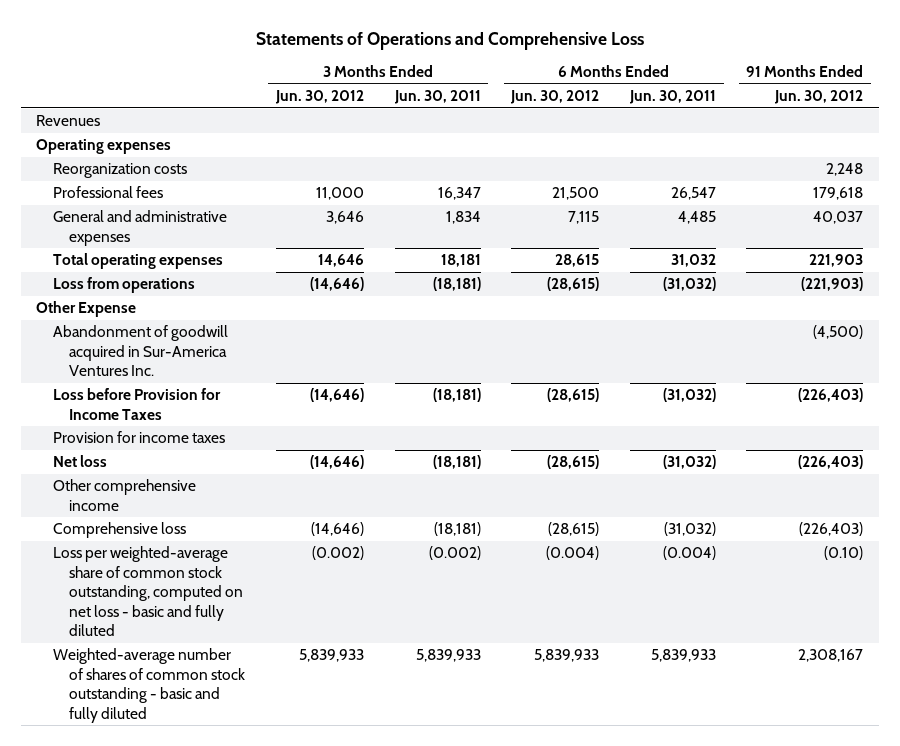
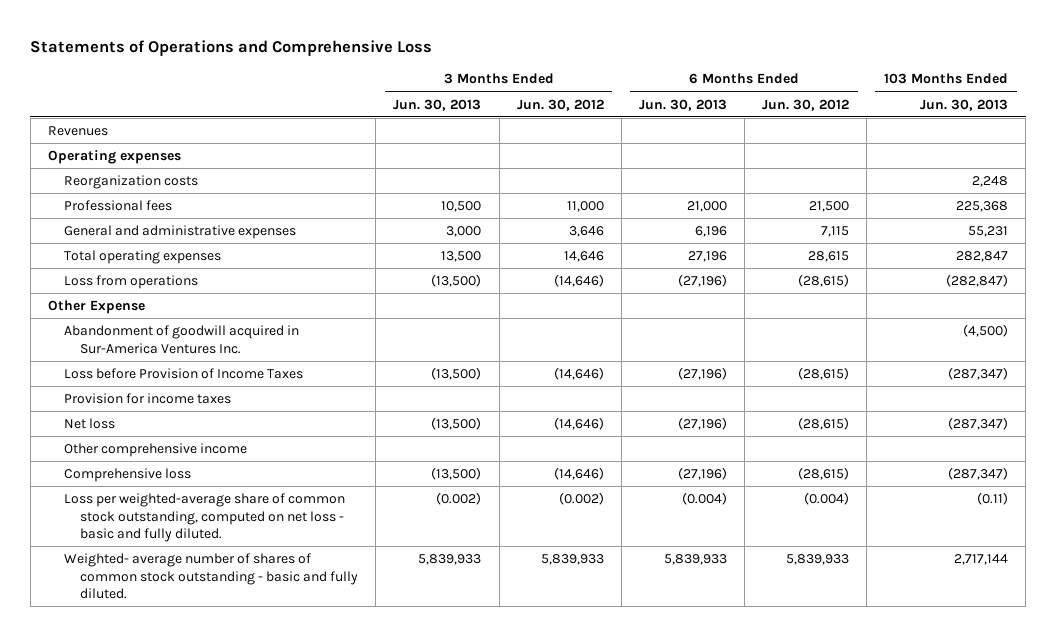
- | 3 Months Ended Jun. 30, 2012 | 3 Months Ended Jun. 30, 2011 | 6 Months Ended Jun. 30, 2012 | 6 Months Ended Jun. 30, 2011 | 91 Months Ended Jun. 30, 2012
+ | 3 Months Ended Jun. 30, 2013 | 3 Months Ended Jun. 30, 2012 | 6 Months Ended Jun. 30, 2013 | 6 Months Ended Jun. 30, 2012 | 103 Months Ended Jun. 30, 2013
- Loss before Provision for Income Taxes | (14,646) | (18,181) | (28,615) | (31,032) | (226,403)
+ Loss before Provision of Income Taxes | (13,500) | (14,646) | (27,196) | (28,615) | (287,347)
- Loss per weighted-average share of common stock outstanding, computed on net loss - basic and fully diluted | (0.002) | (0.002) | (0.004) | (0.004) | (0.10)
- Weighted-average number of shares of common stock outstanding - basic and fully diluted | 5,839,933 | 5,839,933 | 5,839,933 | 5,839,933 | 2,308,167
+ Loss per weighted-average share of common stock outstanding, computed on net loss - basic and fully diluted. | (0.002) | (0.002) | (0.004) | (0.004) | (0.11)
+ Weighted- average number of shares of common stock outstanding - basic and fully diluted. | 5,839,933 | 5,839,933 | 5,839,933 | 5,839,933 | 2,717,144

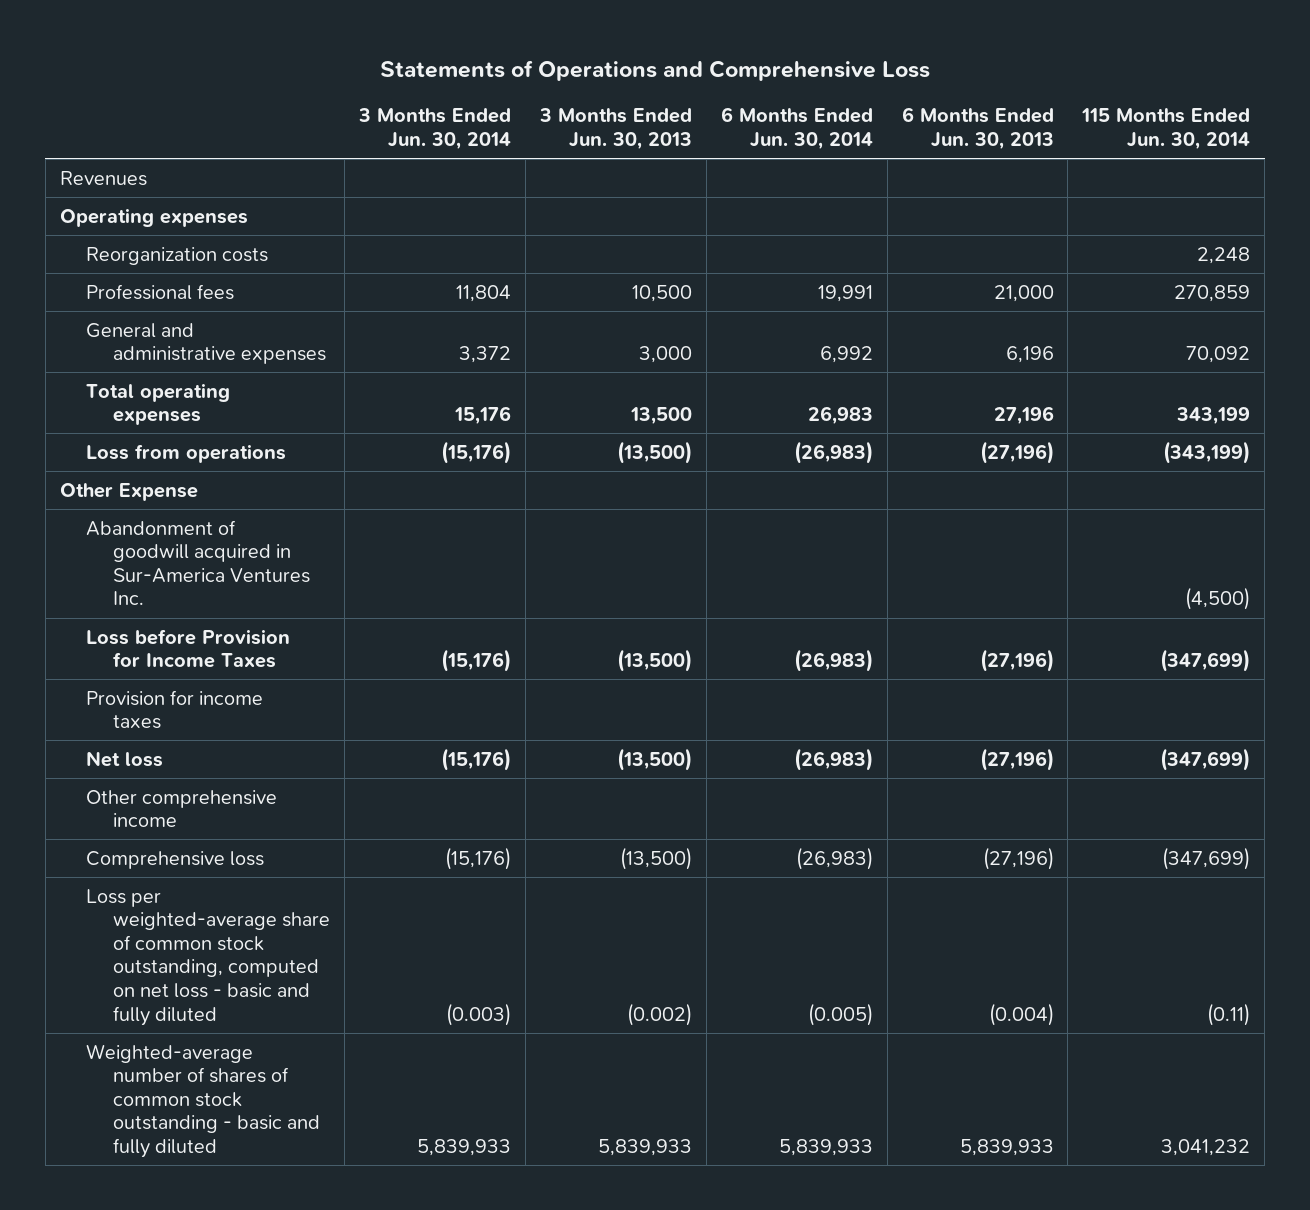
- | 3 Months Ended Jun. 30, 2013 | 3 Months Ended Jun. 30, 2012 | 6 Months Ended Jun. 30, 2013 | 6 Months Ended Jun. 30, 2012 | 103 Months Ended Jun. 30, 2013
+ | 3 Months Ended Jun. 30, 2014 | 3 Months Ended Jun. 30, 2013 | 6 Months Ended Jun. 30, 2014 | 6 Months Ended Jun. 30, 2013 | 115 Months Ended Jun. 30, 2014
- Loss before Provision of Income Taxes | (13,500) | (14,646) | (27,196) | (28,615) | (287,347)
+ Loss before Provision for Income Taxes | (15,176) | (13,500) | (26,983) | (27,196) | (347,699)
- Loss per weighted-average share of common stock outstanding, computed on net loss - basic and fully diluted. | (0.002) | (0.002) | (0.004) | (0.004) | (0.11)
- Weighted- average number of shares of common stock outstanding - basic and fully diluted. | 5,839,933 | 5,839,933 | 5,839,933 | 5,839,933 | 2,717,144
+ Loss per weighted-average share of common stock outstanding, computed on net loss - basic and fully diluted | (0.003) | (0.002) | (0.005) | (0.004) | (0.11)
+ Weighted-average number of shares of common stock outstanding - basic and fully diluted | 5,839,933 | 5,839,933 | 5,839,933 | 5,839,933 | 3,041,232

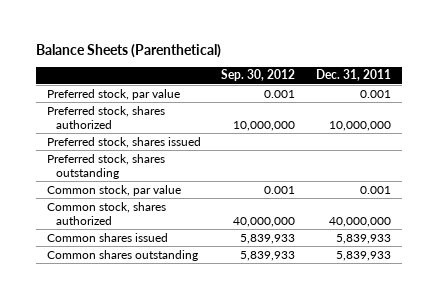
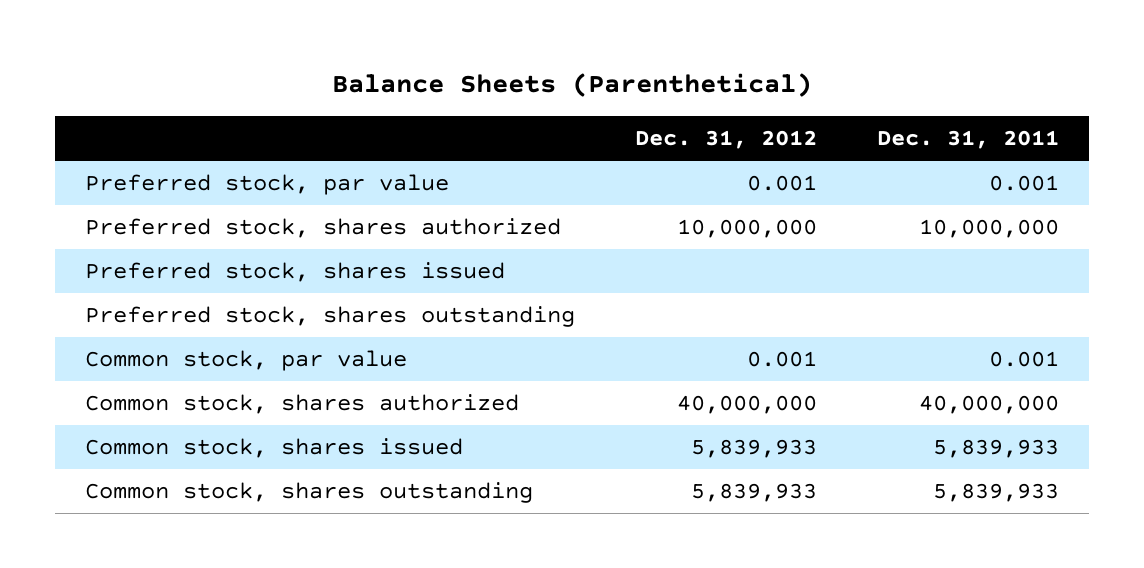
- | Sep. 30, 2012 | Dec. 31, 2011
+ | Dec. 31, 2012 | Dec. 31, 2011
- Common shares issued | 5,839,933 | 5,839,933
- Common shares outstanding | 5,839,933 | 5,839,933
+ Common stock, shares issued | 5,839,933 | 5,839,933
+ Common stock, shares outstanding | 5,839,933 | 5,839,933

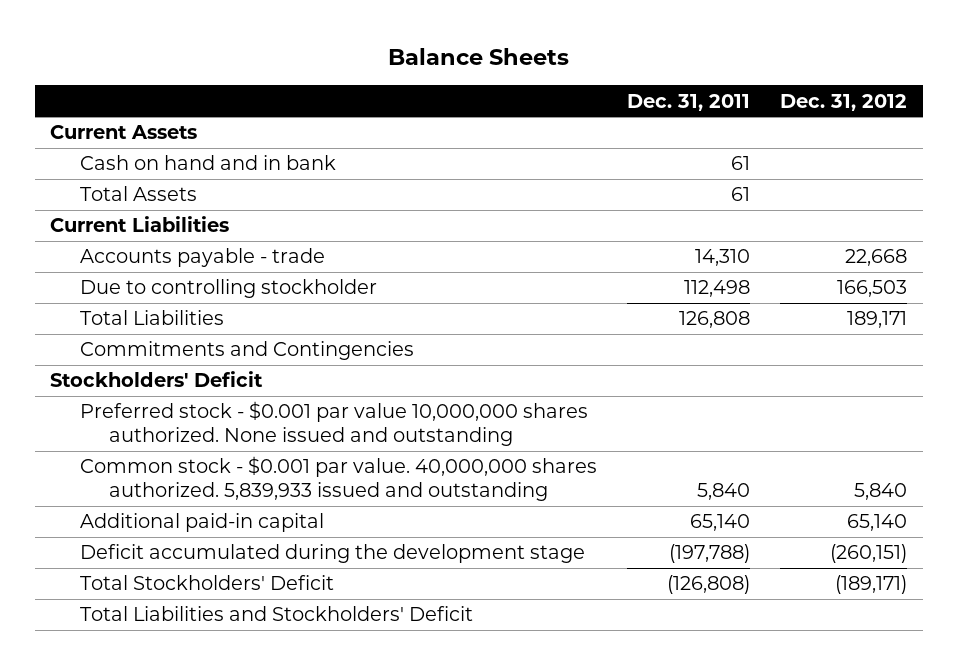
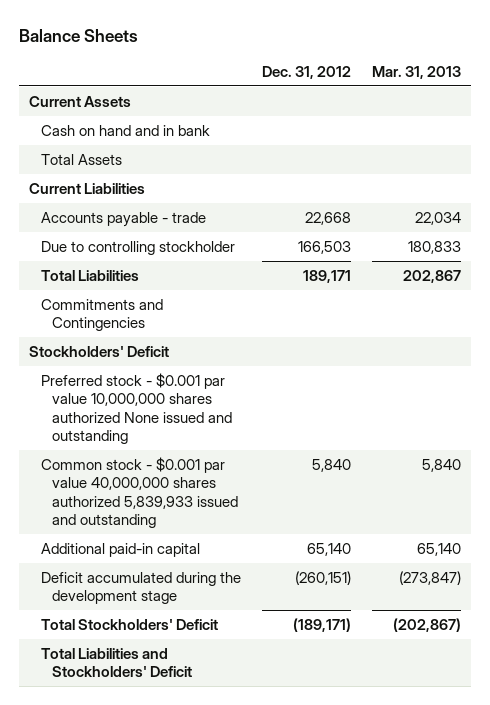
- | Dec. 31, 2011 | Dec. 31, 2012
+ | Dec. 31, 2012 | Mar. 31, 2013
- Preferred stock - $0.001 par value 10,000,000 shares authorized. None issued and outstanding
- Common stock - $0.001 par value. 40,000,000 shares authorized. 5,839,933 issued and outstanding | 5,840 | 5,840
+ Preferred stock - $0.001 par value 10,000,000 shares authorized None issued and outstanding
+ Common stock - $0.001 par value 40,000,000 shares authorized 5,839,933 issued and outstanding | 5,840 | 5,840

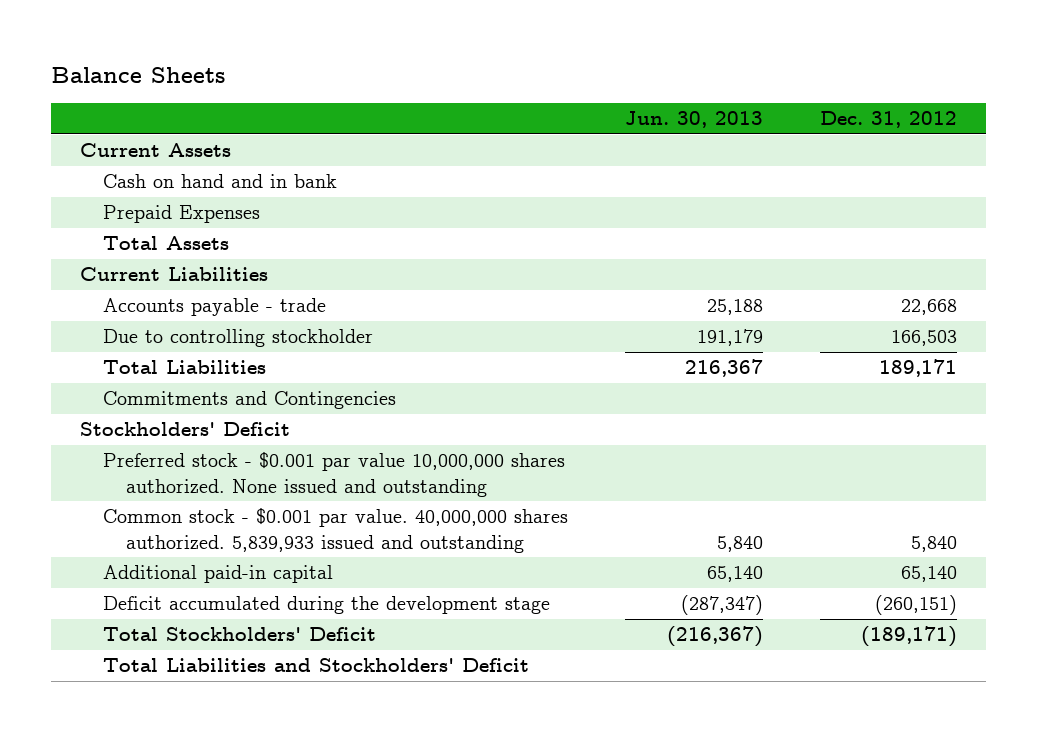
- | Dec. 31, 2012 | Mar. 31, 2013
+ | Jun. 30, 2013 | Dec. 31, 2012
+ Prepaid Expenses
- Preferred stock - $0.001 par value 10,000,000 shares authorized None issued and outstanding
- Common stock - $0.001 par value 40,000,000 shares authorized 5,839,933 issued and outstanding | 5,840 | 5,840
+ Preferred stock - $0.001 par value 10,000,000 shares authorized. None issued and outstanding
+ Common stock - $0.001 par value. 40,000,000 shares authorized. 5,839,933 issued and outstanding | 5,840 | 5,840

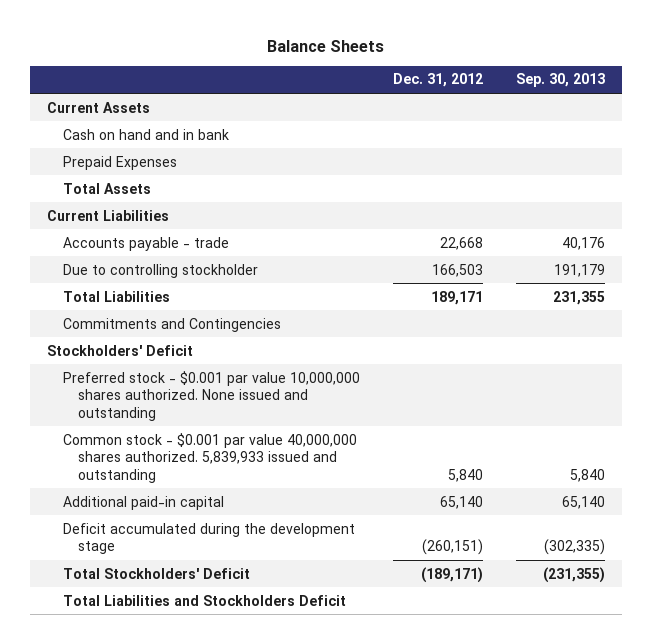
- | Jun. 30, 2013 | Dec. 31, 2012
+ | Dec. 31, 2012 | Sep. 30, 2013
- Common stock - $0.001 par value. 40,000,000 shares authorized. 5,839,933 issued and outstanding | 5,840 | 5,840
+ Common stock - $0.001 par value 40,000,000 shares authorized. 5,839,933 issued and outstanding | 5,840 | 5,840
- Total Liabilities and Stockholders' Deficit
+ Total Liabilities and Stockholders Deficit

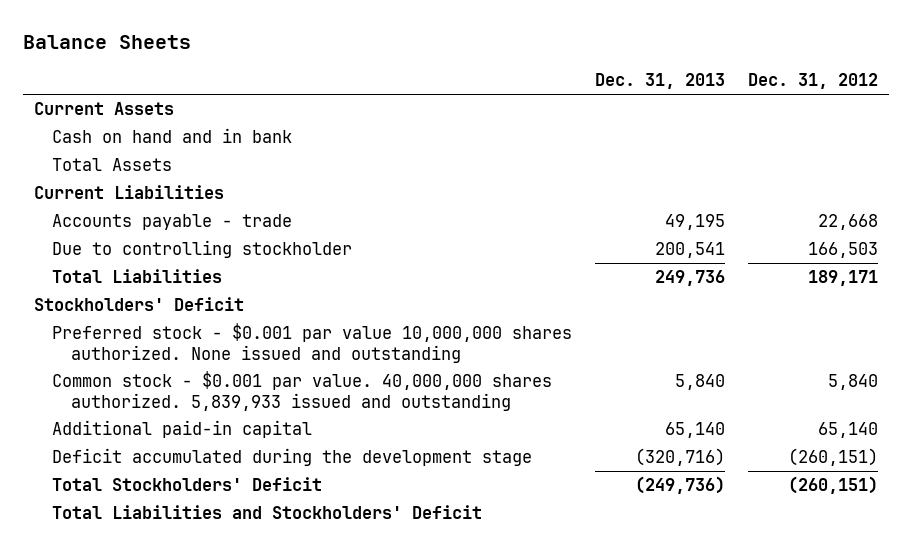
- | Dec. 31, 2012 | Sep. 30, 2013
+ | Dec. 31, 2013 | Dec. 31, 2012
- Prepaid Expenses
- Commitments and Contingencies
- Common stock - $0.001 par value 40,000,000 shares authorized. 5,839,933 issued and outstanding | 5,840 | 5,840
+ Common stock - $0.001 par value. 40,000,000 shares authorized. 5,839,933 issued and outstanding | 5,840 | 5,840
- Total Stockholders' Deficit | (189,171) | (231,355)
- Total Liabilities and Stockholders Deficit
+ Total Stockholders' Deficit | (249,736) | (260,151)
+ Total Liabilities and Stockholders' Deficit

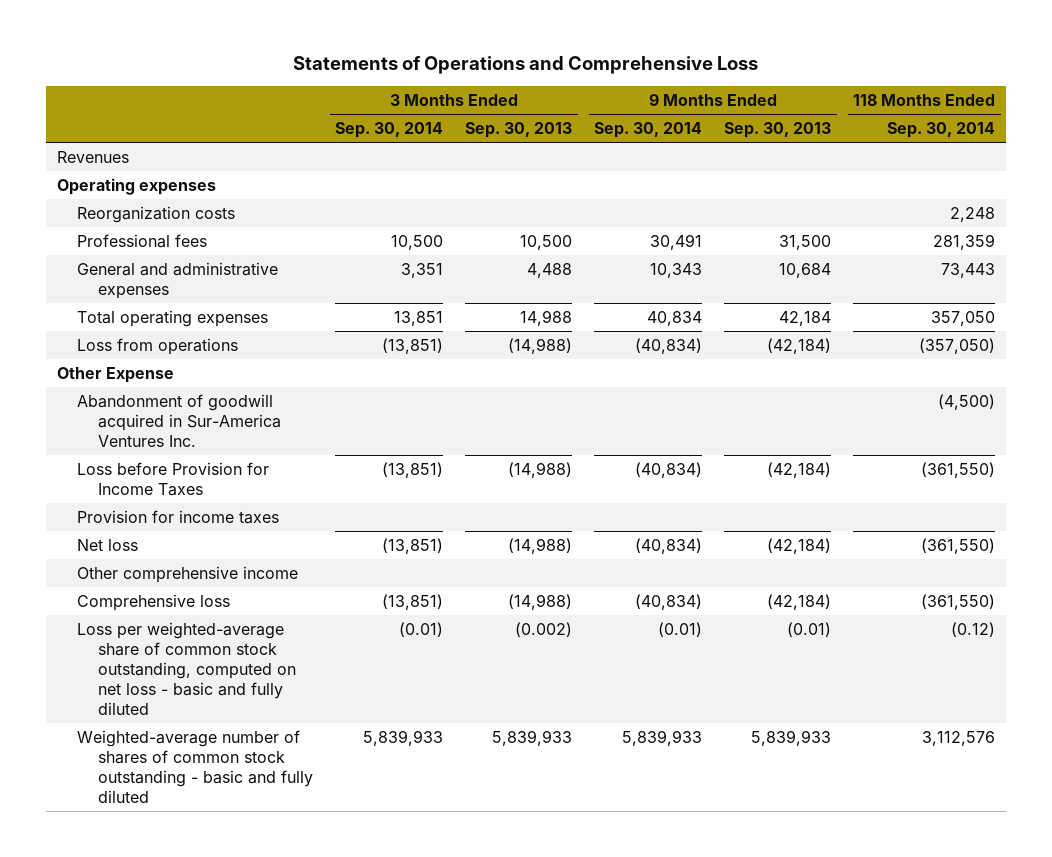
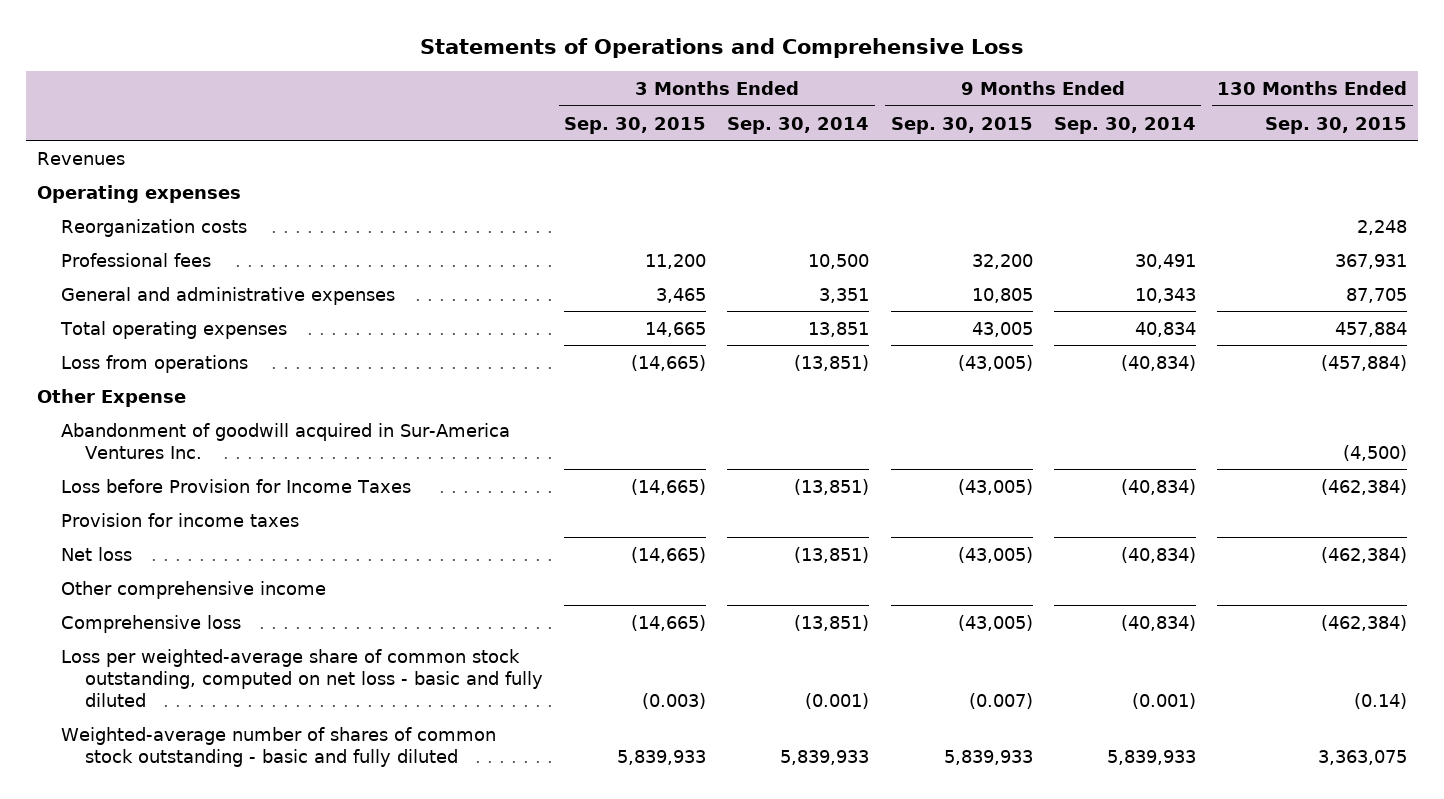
- | 3 Months Ended Sep. 30, 2014 | 3 Months Ended Sep. 30, 2013 | 9 Months Ended Sep. 30, 2014 | 9 Months Ended Sep. 30, 2013 | 118 Months Ended Sep. 30, 2014
+ | 3 Months Ended Sep. 30, 2015 | 3 Months Ended Sep. 30, 2014 | 9 Months Ended Sep. 30, 2015 | 9 Months Ended Sep. 30, 2014 | 130 Months Ended Sep. 30, 2015
- Loss per weighted-average share of common stock outstanding, computed on net loss - basic and fully diluted | (0.01) | (0.002) | (0.01) | (0.01) | (0.12)
+ Loss per weighted-average share of common stock outstanding, computed on net loss - basic and fully diluted | (0.003) | (0.001) | (0.007) | (0.001) | (0.14)

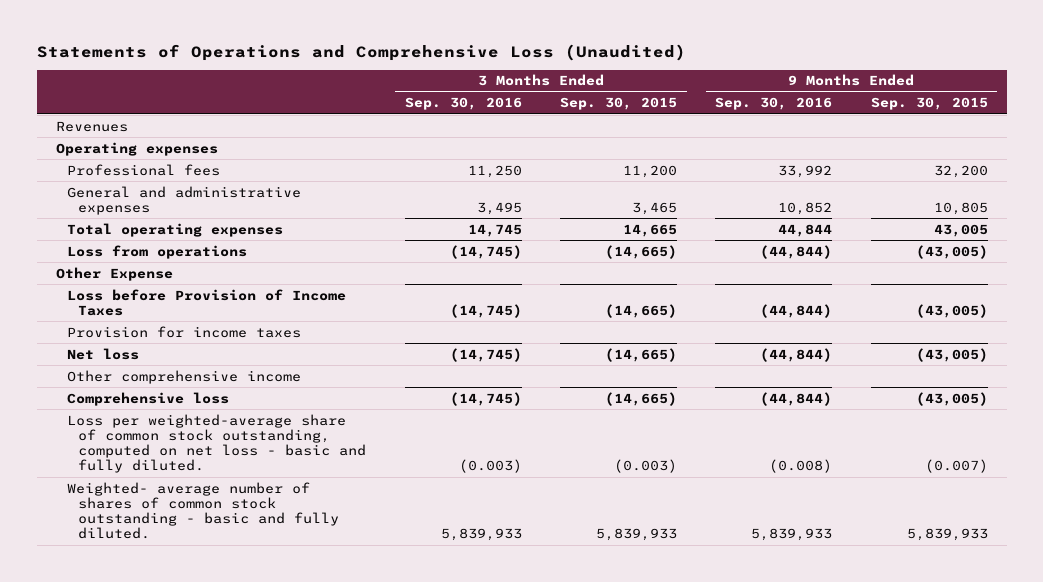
- Statements of Operations and Comprehensive Loss
+ Statements of Operations and Comprehensive Loss (Unaudited)
- | 3 Months Ended Sep. 30, 2015 | 3 Months Ended Sep. 30, 2014 | 9 Months Ended Sep. 30, 2015 | 9 Months Ended Sep. 30, 2014 | 130 Months Ended Sep. 30, 2015
+ | 3 Months Ended Sep. 30, 2016 | 3 Months Ended Sep. 30, 2015 | 9 Months Ended Sep. 30, 2016 | 9 Months Ended Sep. 30, 2015
- Reorganization costs | | | | | 2,248
- Abandonment of goodwill acquired in Sur-America Ventures Inc. | | | | | (4,500)
- Loss before Provision for Income Taxes | (14,665) | (13,851) | (43,005) | (40,834) | (462,384)
+ Loss before Provision of Income Taxes | (14,745) | (14,665) | (44,844) | (43,005)
- Loss per weighted-average share of common stock outstanding, computed on net loss - basic and fully diluted | (0.003) | (0.001) | (0.007) | (0.001) | (0.14)
- Weighted-average number of shares of common stock outstanding - basic and fully diluted | 5,839,933 | 5,839,933 | 5,839,933 | 5,839,933 | 3,363,075
+ Loss per weighted-average share of common stock outstanding, computed on net loss - basic and fully diluted. | (0.003) | (0.003) | (0.008) | (0.007)
+ Weighted- average number of shares of common stock outstanding - basic and fully diluted. | 5,839,933 | 5,839,933 | 5,839,933 | 5,839,933

